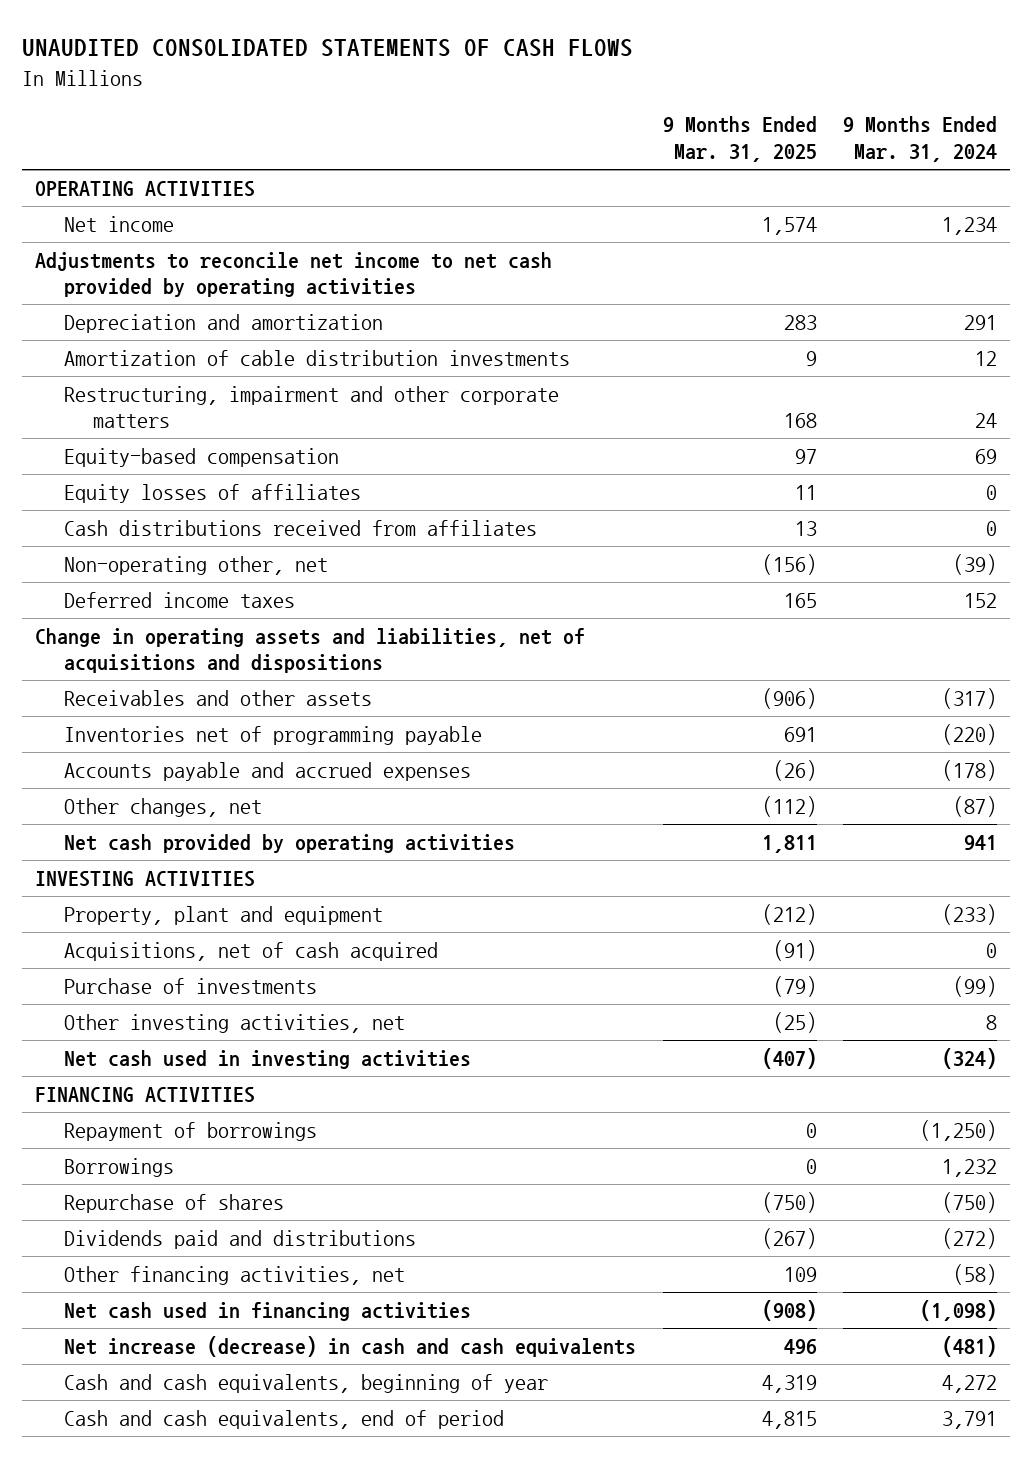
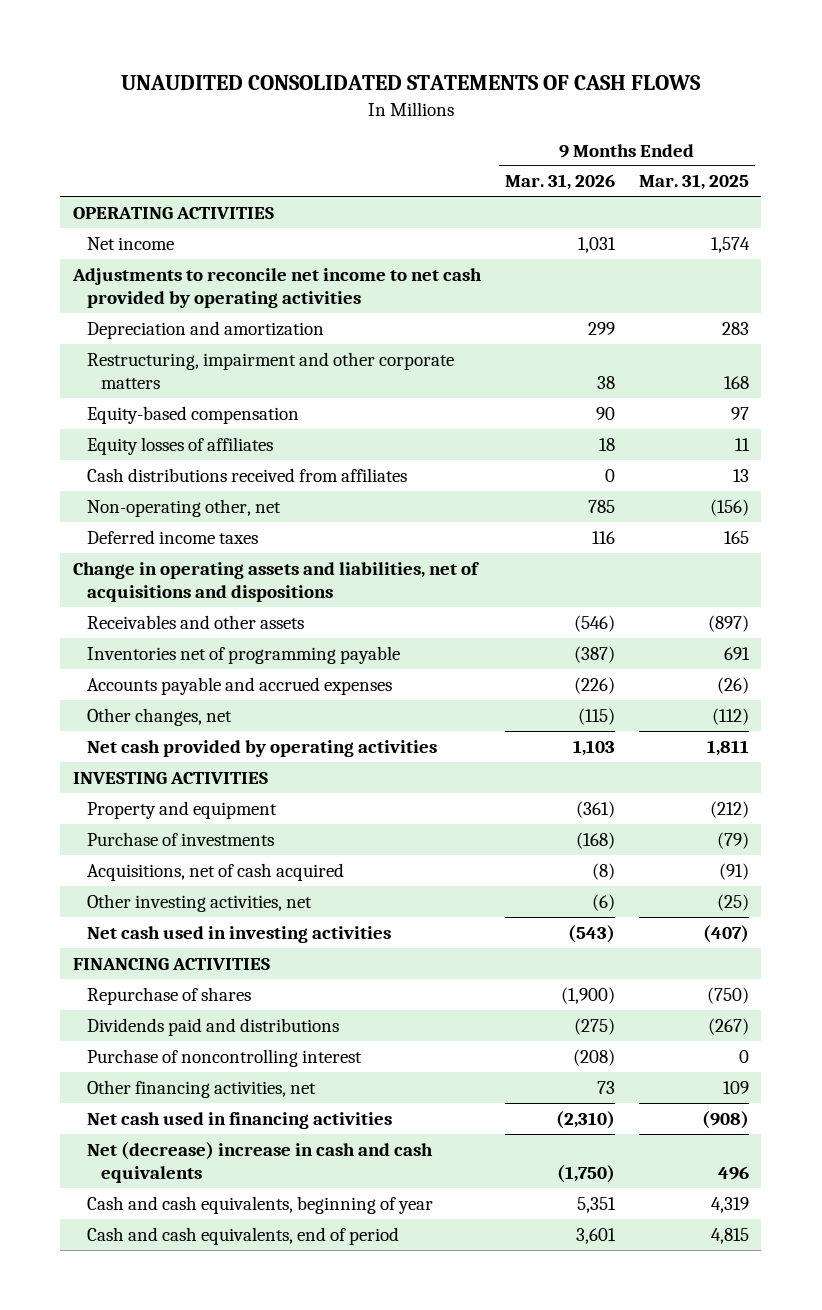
- | 9 Months Ended Mar. 31, 2025 | 9 Months Ended Mar. 31, 2024
+ | 9 Months Ended Mar. 31, 2026 | 9 Months Ended Mar. 31, 2025
- Amortization of cable distribution investments | 9 | 12
- Receivables and other assets | (906) | (317)
+ Receivables and other assets | (546) | (897)
- Property, plant and equipment | (212) | (233)
+ Property and equipment | (361) | (212)
moved down: Acquisitions, net of cash acquired | (8) | (91)
- Repayment of borrowings | 0 | (1,250)
- Borrowings | 0 | 1,232
+ Purchase of noncontrolling interest | (208) | 0
- Net increase (decrease) in cash and cash equivalents | 496 | (481)
+ Net (decrease) increase in cash and cash equivalents | (1,750) | 496

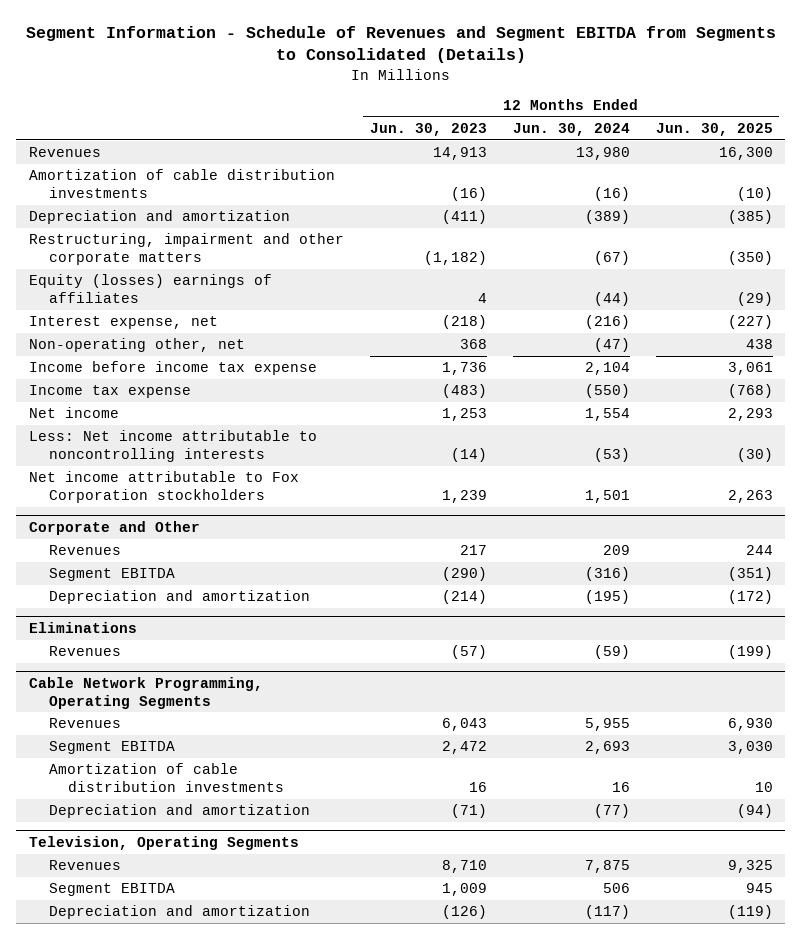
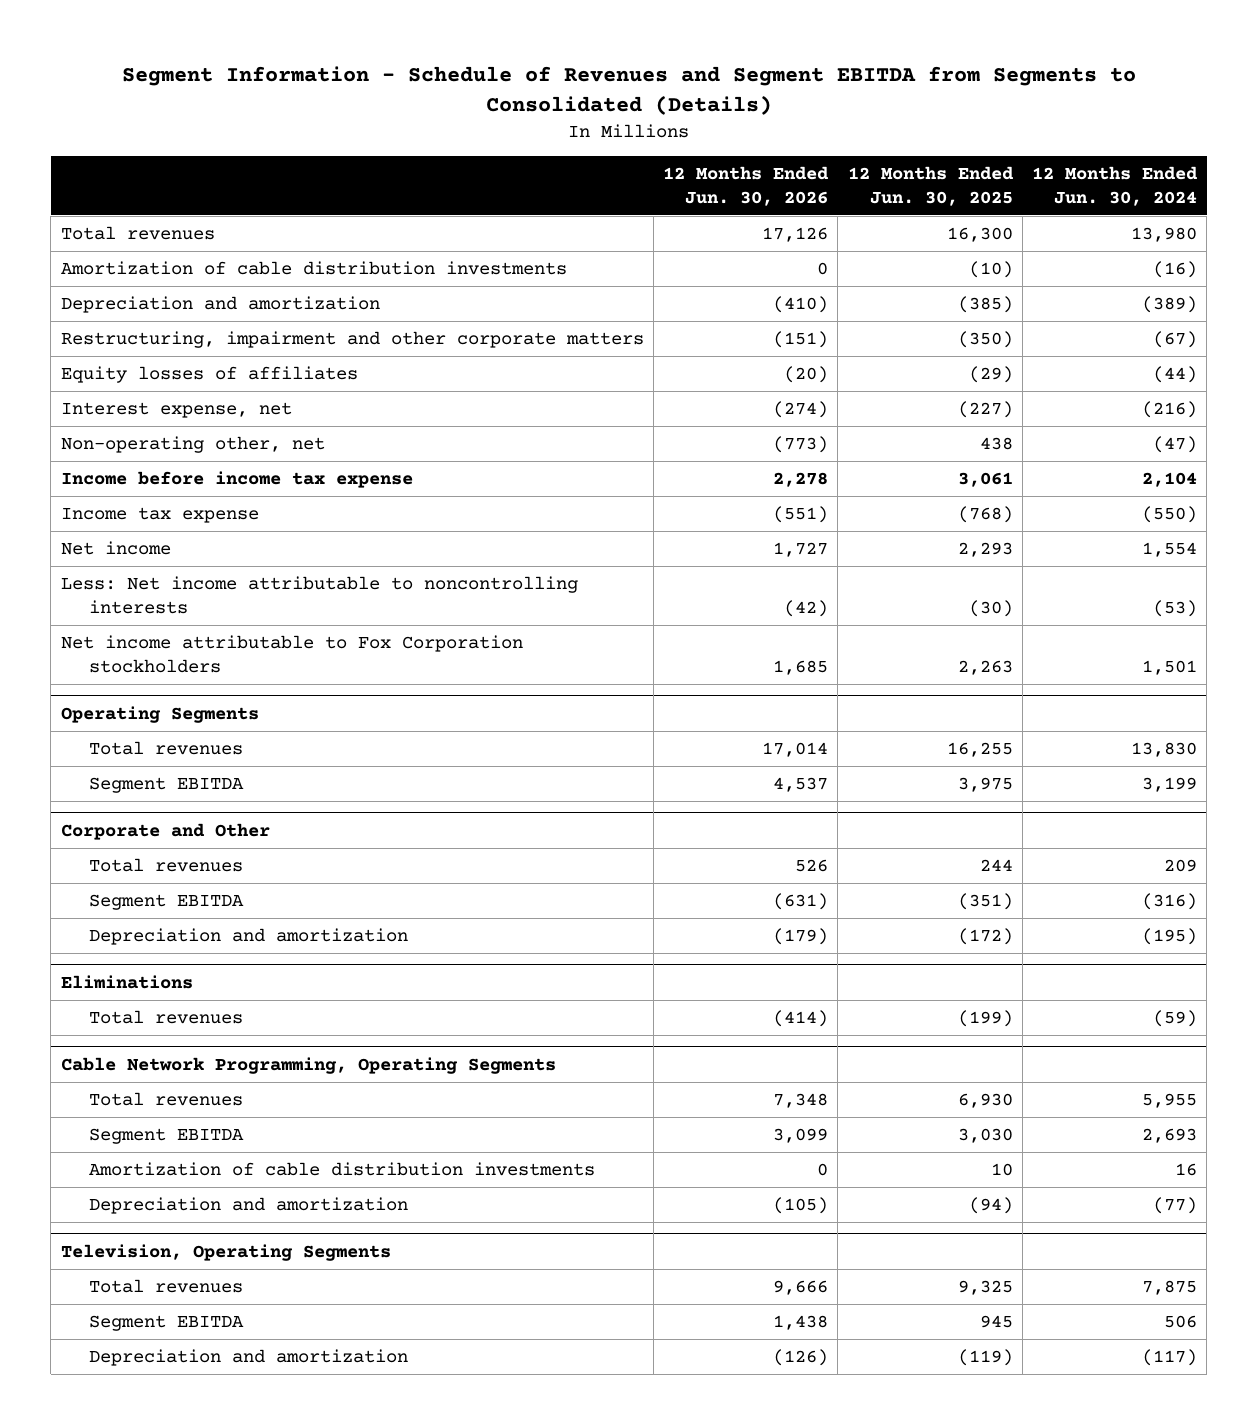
- | 12 Months Ended Jun. 30, 2023 | 12 Months Ended Jun. 30, 2024 | 12 Months Ended Jun. 30, 2025
+ | 12 Months Ended Jun. 30, 2026 | 12 Months Ended Jun. 30, 2025 | 12 Months Ended Jun. 30, 2024
- Revenues | 14,913 | 13,980 | 16,300
+ Total revenues | 17,126 | 16,300 | 13,980
- Equity (losses) earnings of affiliates | 4 | (44) | (29)
+ Equity losses of affiliates | (20) | (29) | (44)
+ Operating Segments
+ Total revenues | 17,014 | 16,255 | 13,830
+ Segment EBITDA | 4,537 | 3,975 | 3,199
@ Corporate and Other
- Revenues | 217 | 209 | 244
+ Total revenues | 526 | 244 | 209
@ Eliminations
- Revenues | (57) | (59) | (199)
+ Total revenues | (414) | (199) | (59)
@ Cable Network Programming, Operating Segments
- Revenues | 6,043 | 5,955 | 6,930
+ Total revenues | 7,348 | 6,930 | 5,955
@ Television, Operating Segments
- Revenues | 8,710 | 7,875 | 9,325
+ Total revenues | 9,666 | 9,325 | 7,875

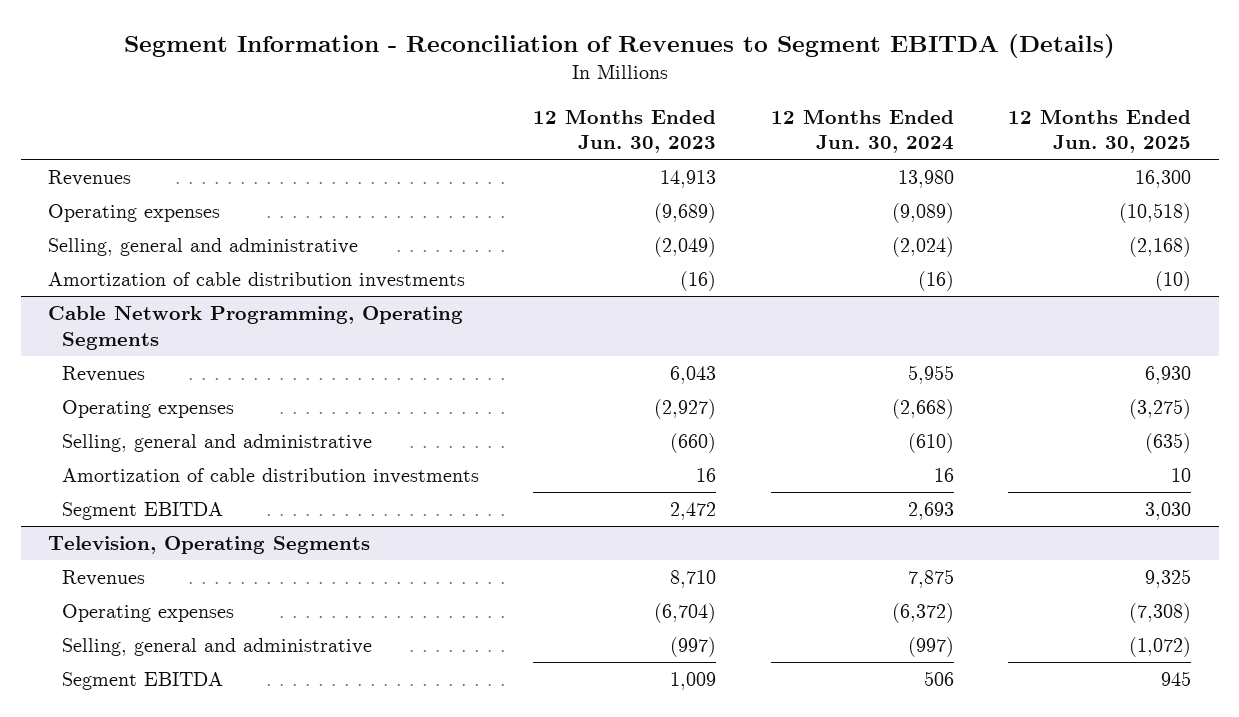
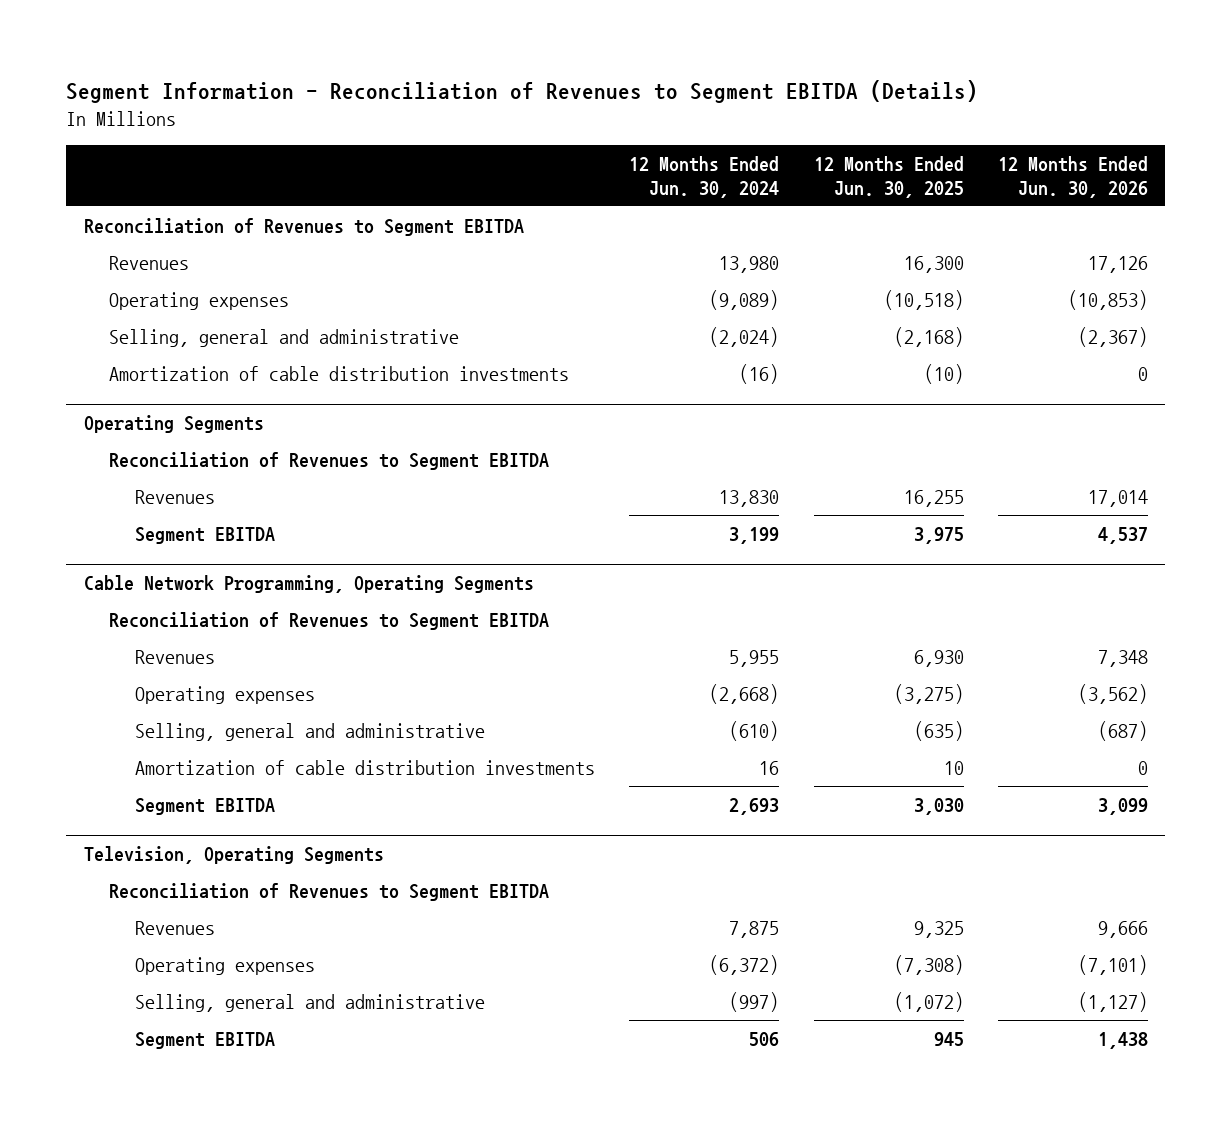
- | 12 Months Ended Jun. 30, 2023 | 12 Months Ended Jun. 30, 2024 | 12 Months Ended Jun. 30, 2025
+ | 12 Months Ended Jun. 30, 2024 | 12 Months Ended Jun. 30, 2025 | 12 Months Ended Jun. 30, 2026
+ Reconciliation of Revenues to Segment EBITDA
+ Operating Segments
+ Reconciliation of Revenues to Segment EBITDA
+ Revenues | 13,830 | 16,255 | 17,014
+ Segment EBITDA | 3,199 | 3,975 | 4,537
@ Cable Network Programming, Operating Segments
+ Reconciliation of Revenues to Segment EBITDA
@ Television, Operating Segments
+ Reconciliation of Revenues to Segment EBITDA

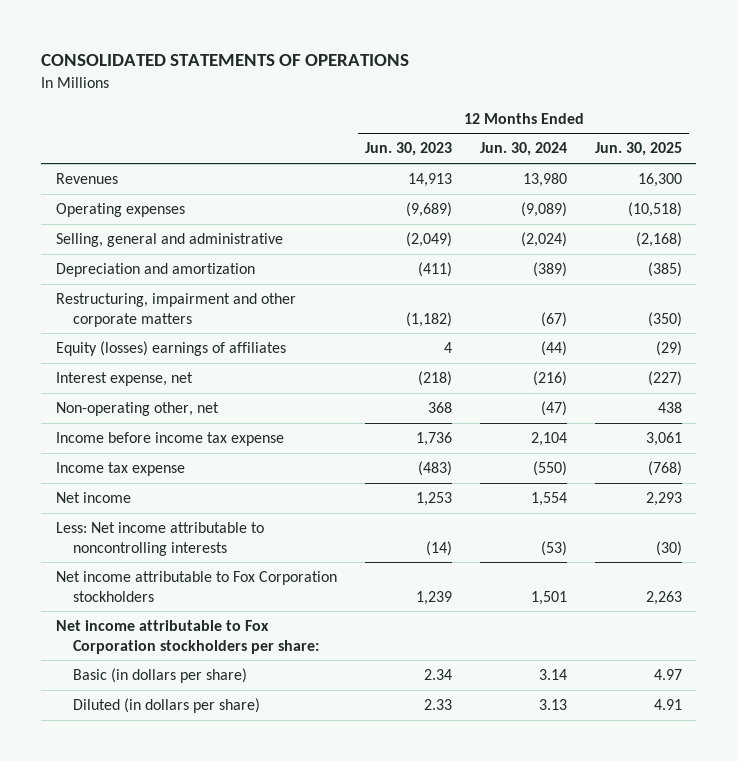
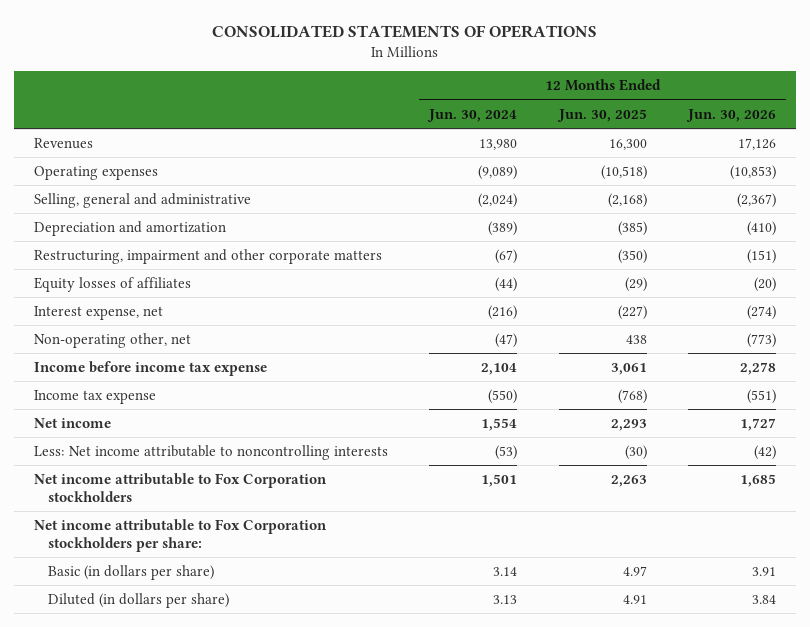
- | 12 Months Ended Jun. 30, 2023 | 12 Months Ended Jun. 30, 2024 | 12 Months Ended Jun. 30, 2025
+ | 12 Months Ended Jun. 30, 2024 | 12 Months Ended Jun. 30, 2025 | 12 Months Ended Jun. 30, 2026
- Equity (losses) earnings of affiliates | 4 | (44) | (29)
+ Equity losses of affiliates | (44) | (29) | (20)

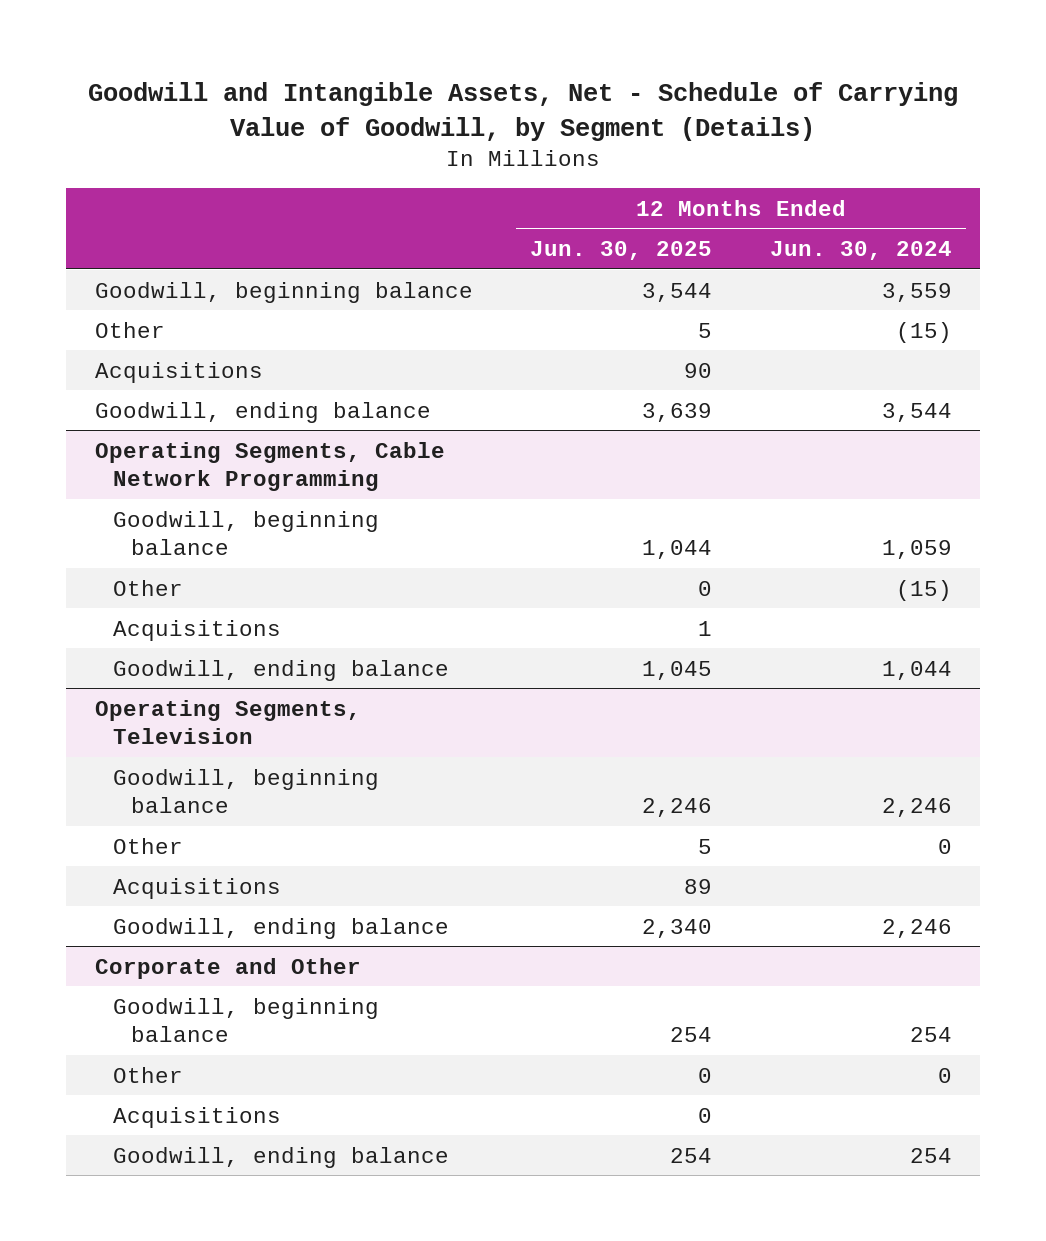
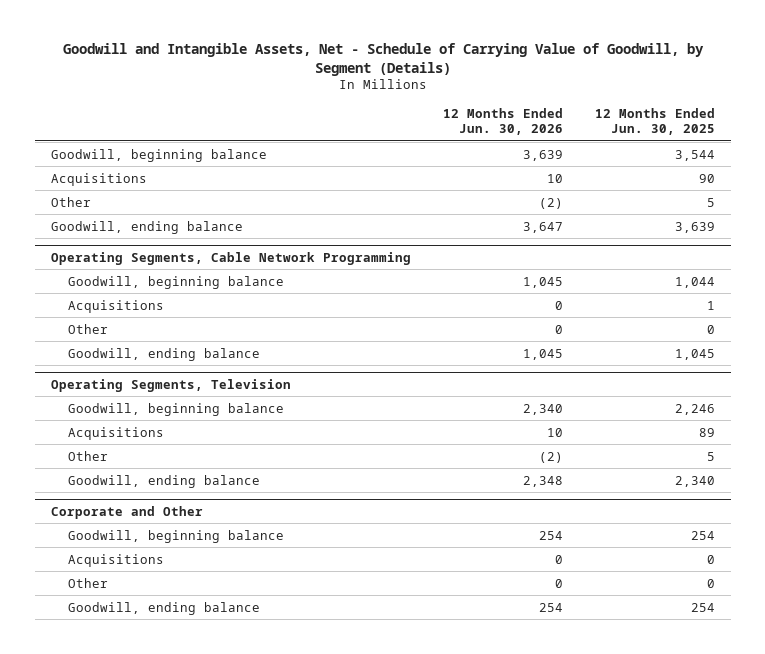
- | 12 Months Ended Jun. 30, 2025 | 12 Months Ended Jun. 30, 2024
+ | 12 Months Ended Jun. 30, 2026 | 12 Months Ended Jun. 30, 2025
moved down: Other | (2) | 5
@ Operating Segments, Cable Network Programming
moved down: Other | 0 | 0
@ Operating Segments, Television
moved down: Other | (2) | 5
@ Corporate and Other
moved down: Other | 0 | 0

